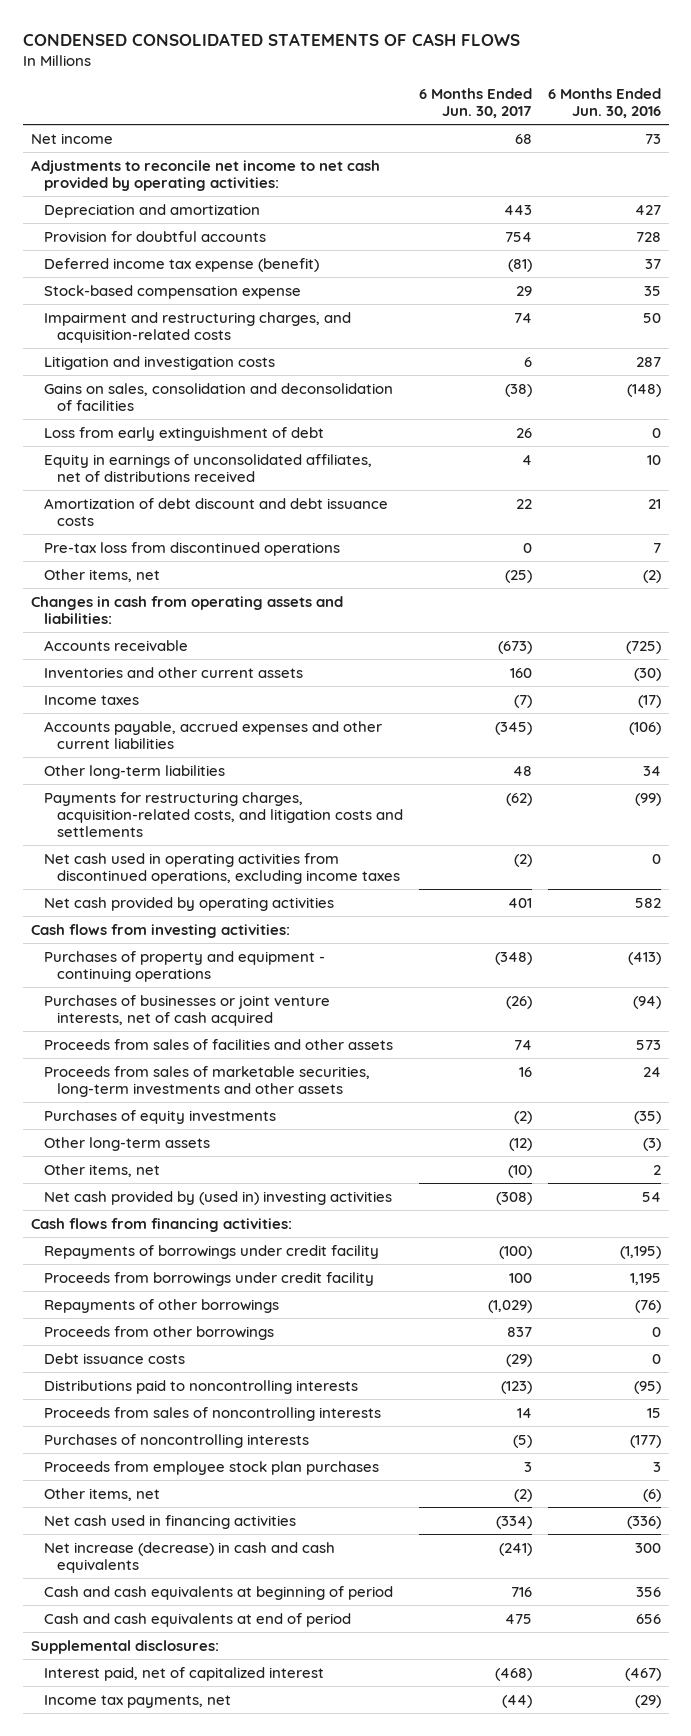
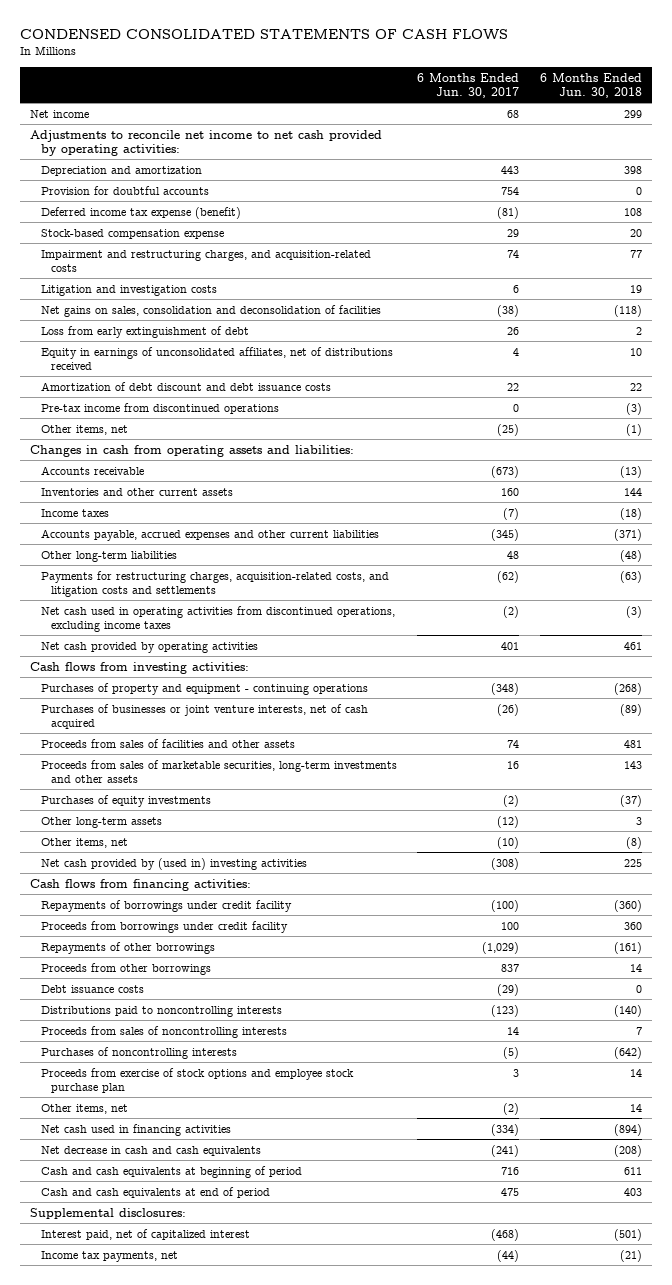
- | 6 Months Ended Jun. 30, 2017 | 6 Months Ended Jun. 30, 2016
+ | 6 Months Ended Jun. 30, 2017 | 6 Months Ended Jun. 30, 2018
- Gains on sales, consolidation and deconsolidation of facilities | (38) | (148)
+ Net gains on sales, consolidation and deconsolidation of facilities | (38) | (118)
- Pre-tax loss from discontinued operations | 0 | 7
+ Pre-tax income from discontinued operations | 0 | (3)
- Proceeds from employee stock plan purchases | 3 | 3
+ Proceeds from exercise of stock options and employee stock purchase plan | 3 | 14
- Net increase (decrease) in cash and cash equivalents | (241) | 300
+ Net decrease in cash and cash equivalents | (241) | (208)

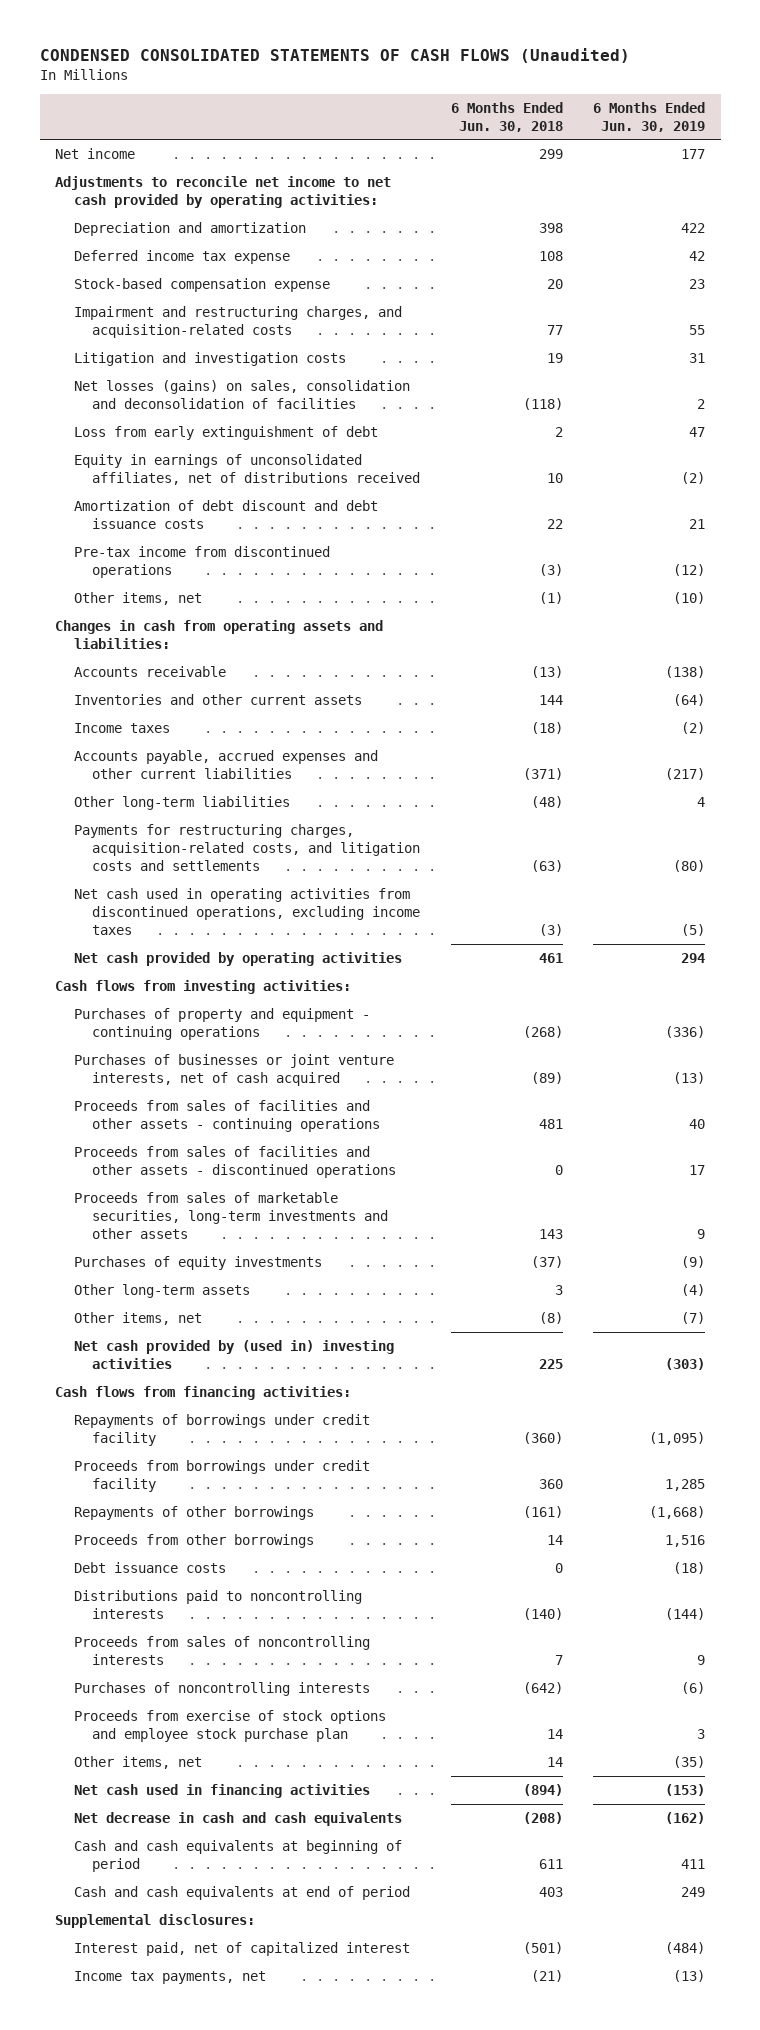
- CONDENSED CONSOLIDATED STATEMENTS OF CASH FLOWS
+ CONDENSED CONSOLIDATED STATEMENTS OF CASH FLOWS (Unaudited)
- | 6 Months Ended Jun. 30, 2017 | 6 Months Ended Jun. 30, 2018
+ | 6 Months Ended Jun. 30, 2018 | 6 Months Ended Jun. 30, 2019
- Provision for doubtful accounts | 754 | 0
- Deferred income tax expense (benefit) | (81) | 108
+ Deferred income tax expense | 108 | 42
- Net gains on sales, consolidation and deconsolidation of facilities | (38) | (118)
+ Net losses (gains) on sales, consolidation and deconsolidation of facilities | (118) | 2
- Proceeds from sales of facilities and other assets | 74 | 481
+ Proceeds from sales of facilities and other assets - continuing operations | 481 | 40
+ Proceeds from sales of facilities and other assets - discontinued operations | 0 | 17

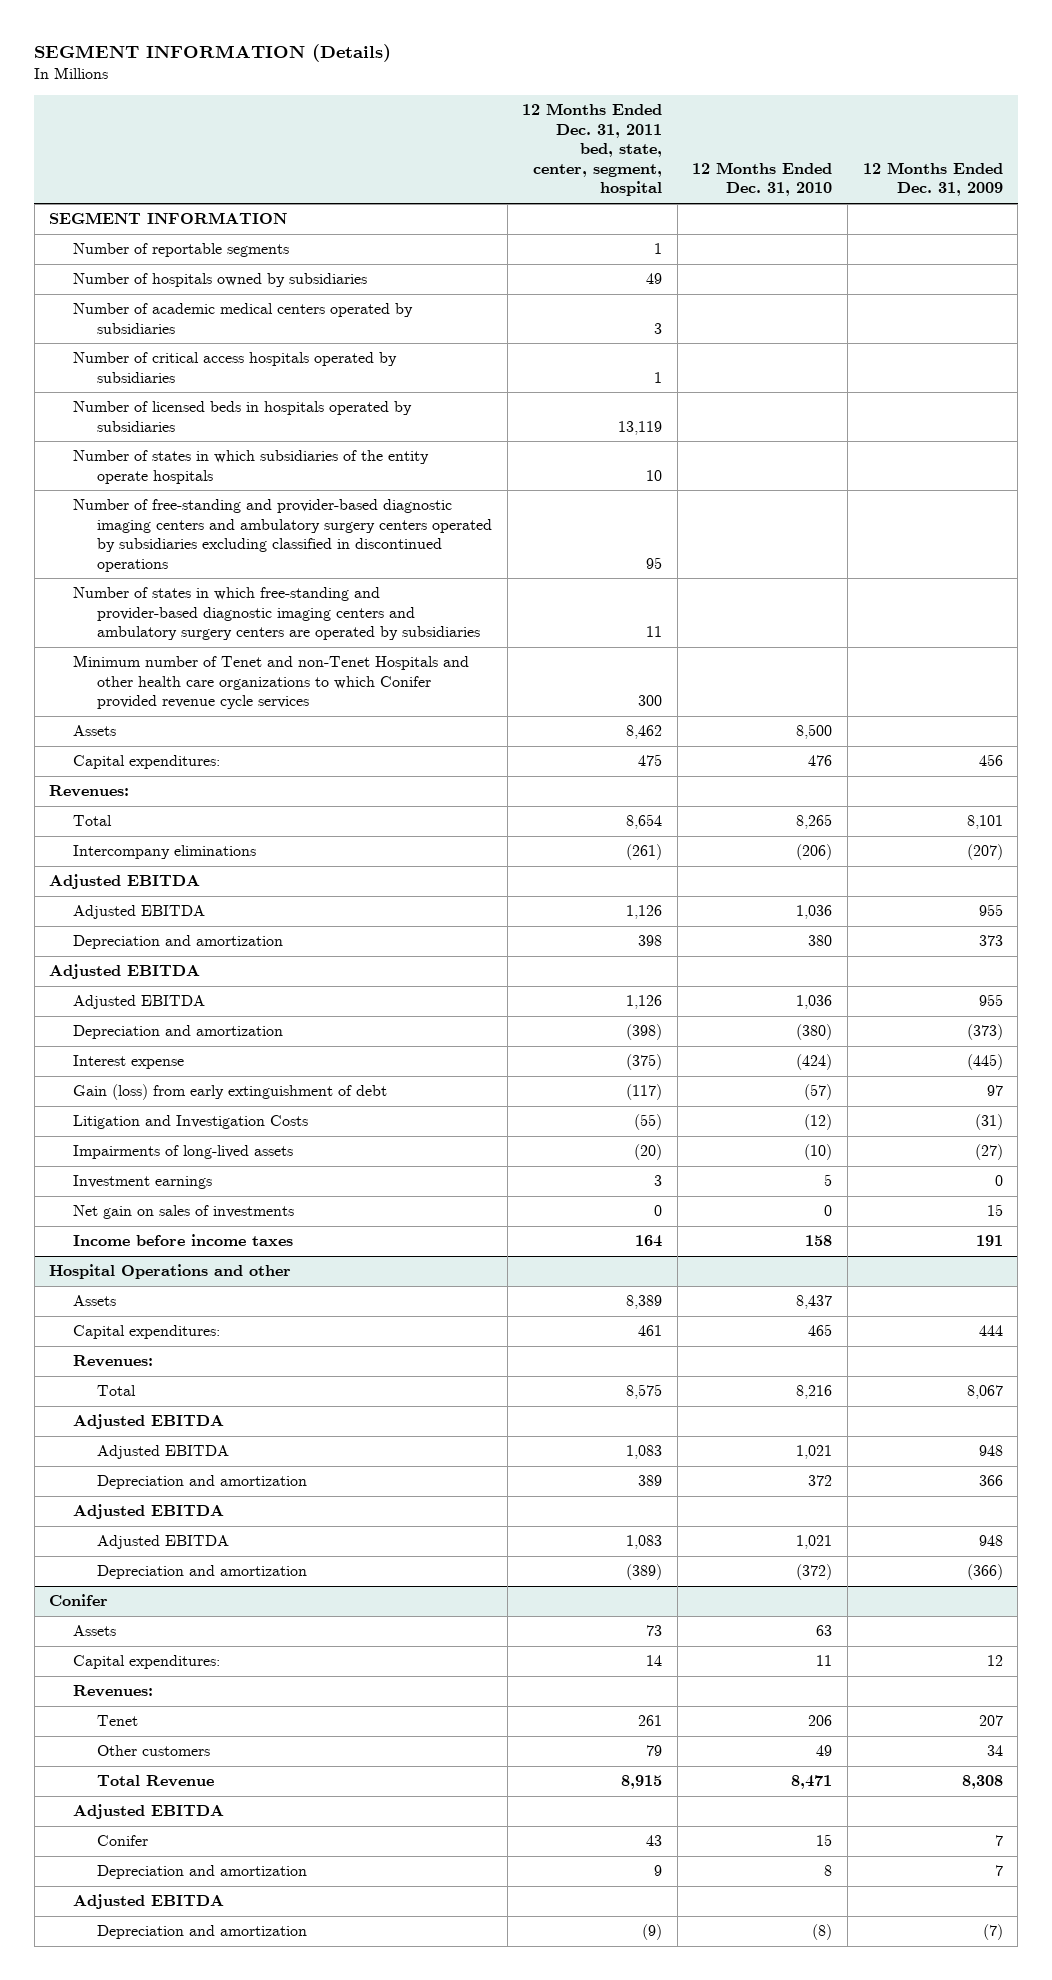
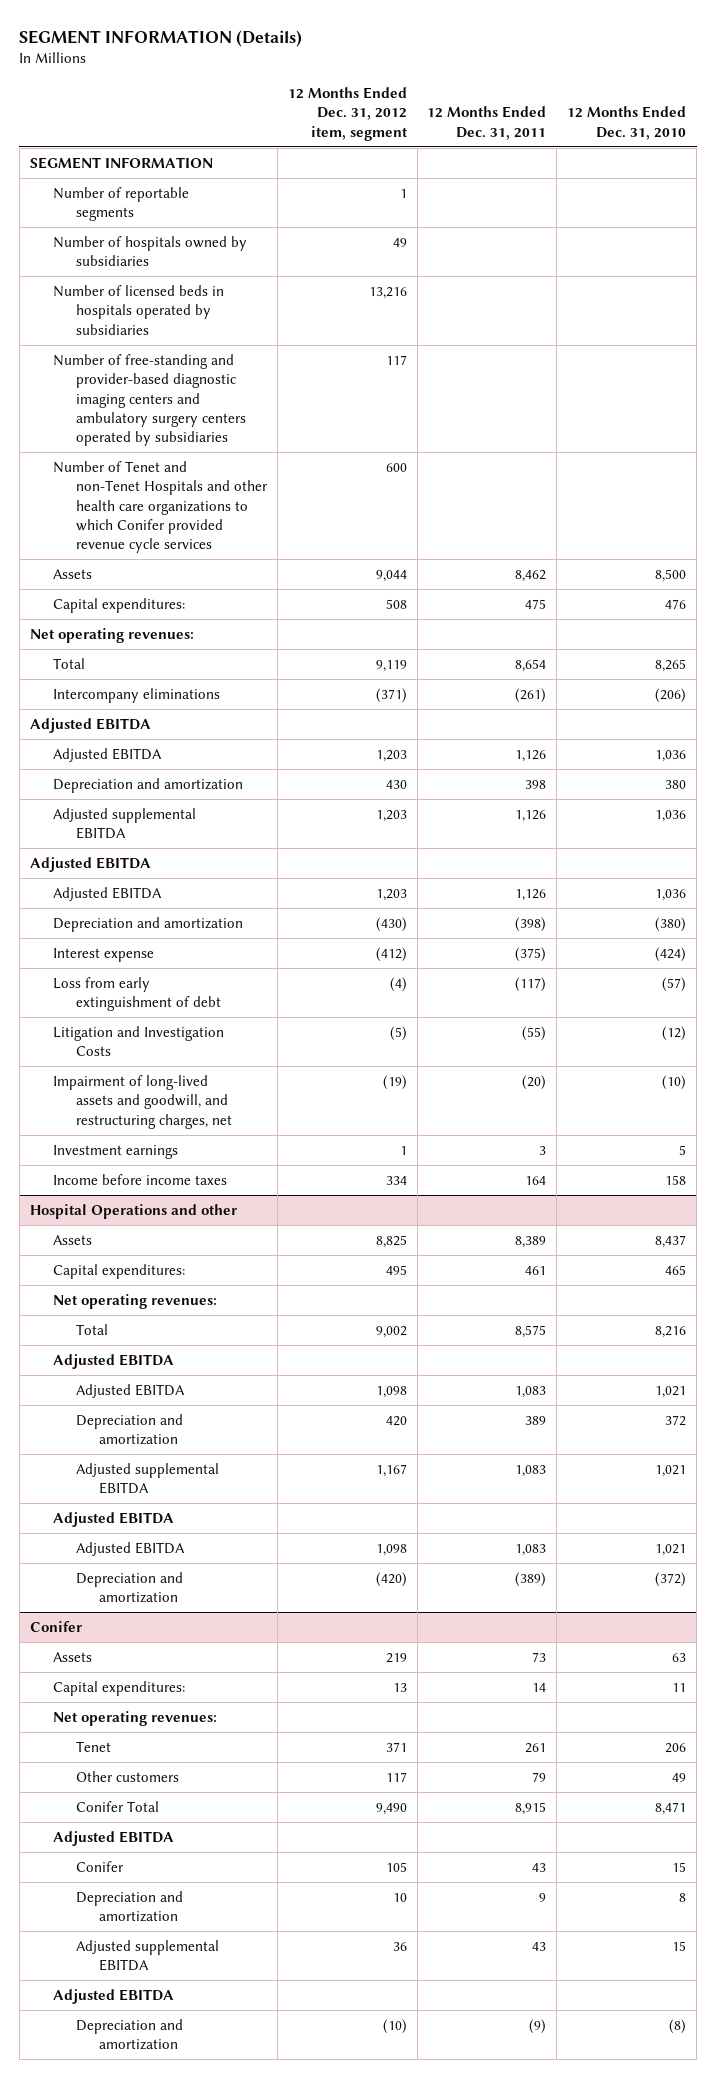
- | 12 Months Ended Dec. 31, 2011 bed, state, center, segment, hospital | 12 Months Ended Dec. 31, 2010 | 12 Months Ended Dec. 31, 2009
+ | 12 Months Ended Dec. 31, 2012 item, segment | 12 Months Ended Dec. 31, 2011 | 12 Months Ended Dec. 31, 2010
- Number of academic medical centers operated by subsidiaries | 3 | |
- Number of critical access hospitals operated by subsidiaries | 1 | |
- Number of states in which subsidiaries of the entity operate hospitals | 10 | |
- Number of free-standing and provider-based diagnostic imaging centers and ambulatory surgery centers operated by subsidiaries excluding classified in discontinued operations | 95 | |
- Number of states in which free-standing and provider-based diagnostic imaging centers and ambulatory surgery centers are operated by subsidiaries | 11 | |
- Minimum number of Tenet and non-Tenet Hospitals and other health care organizations to which Conifer provided revenue cycle services | 300 | |
+ Number of free-standing and provider-based diagnostic imaging centers and ambulatory surgery centers operated by subsidiaries | 117 | |
+ Number of Tenet and non-Tenet Hospitals and other health care organizations to which Conifer provided revenue cycle services | 600 | |
- Revenues:
+ Net operating revenues:
+ Adjusted supplemental EBITDA | 1,203 | 1,126 | 1,036
- Gain (loss) from early extinguishment of debt | (117) | (57) | 97
+ Loss from early extinguishment of debt | (4) | (117) | (57)
- Impairments of long-lived assets | (20) | (10) | (27)
+ Impairment of long-lived assets and goodwill, and restructuring charges, net | (19) | (20) | (10)
- Net gain on sales of investments | 0 | 0 | 15
@ Hospital Operations and other
- Revenues:
+ Net operating revenues:
+ Adjusted supplemental EBITDA | 1,167 | 1,083 | 1,021
@ Conifer
- Revenues:
+ Net operating revenues:
- Total Revenue | 8,915 | 8,471 | 8,308
+ Conifer Total | 9,490 | 8,915 | 8,471
+ Adjusted supplemental EBITDA | 36 | 43 | 15

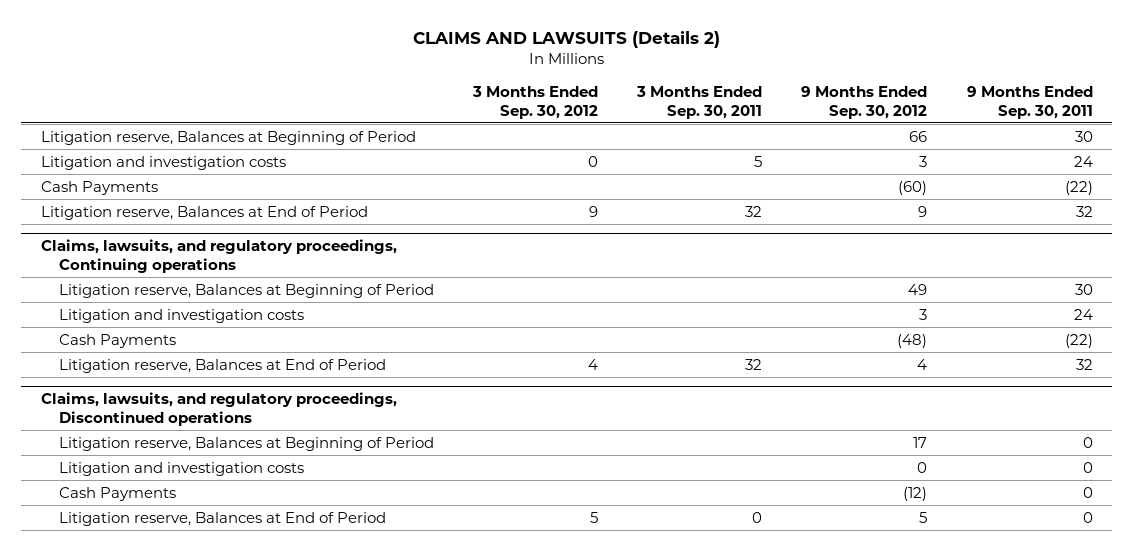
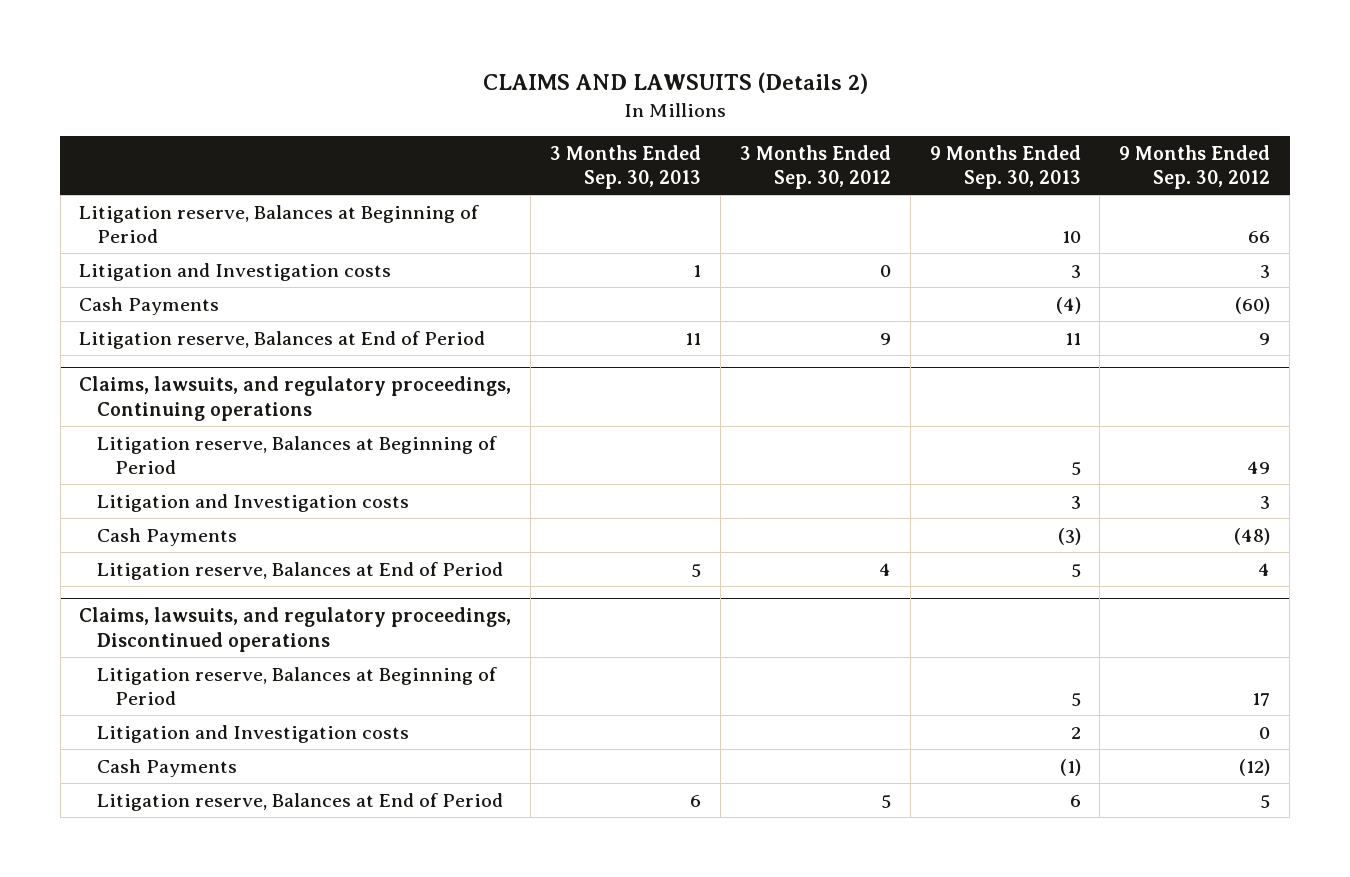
- | 3 Months Ended Sep. 30, 2012 | 3 Months Ended Sep. 30, 2011 | 9 Months Ended Sep. 30, 2012 | 9 Months Ended Sep. 30, 2011
+ | 3 Months Ended Sep. 30, 2013 | 3 Months Ended Sep. 30, 2012 | 9 Months Ended Sep. 30, 2013 | 9 Months Ended Sep. 30, 2012
- Litigation and investigation costs | 0 | 5 | 3 | 24
+ Litigation and Investigation costs | 1 | 0 | 3 | 3
@ Claims, lawsuits, and regulatory proceedings, Continuing operations
- Litigation and investigation costs | | | 3 | 24
+ Litigation and Investigation costs | | | 3 | 3
@ Claims, lawsuits, and regulatory proceedings, Discontinued operations
- Litigation and investigation costs | | | 0 | 0
+ Litigation and Investigation costs | | | 2 | 0

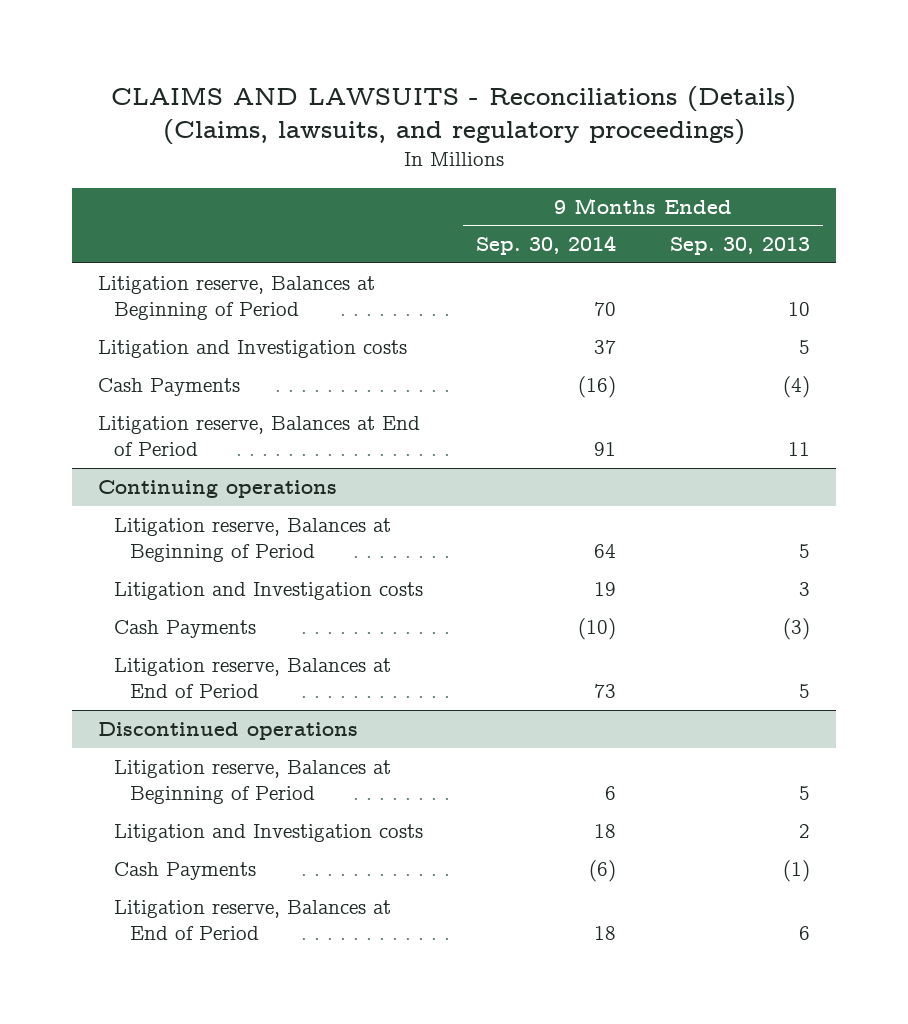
- CLAIMS AND LAWSUITS (Details 2)
+ CLAIMS AND LAWSUITS - Reconciliations (Details) (Claims, lawsuits, and regulatory proceedings)
- | 3 Months Ended Sep. 30, 2013 | 3 Months Ended Sep. 30, 2012 | 9 Months Ended Sep. 30, 2013 | 9 Months Ended Sep. 30, 2012
+ | 9 Months Ended Sep. 30, 2014 | 9 Months Ended Sep. 30, 2013
- Litigation and Investigation costs | 1 | 0 | 3 | 3
+ Litigation and Investigation costs | 37 | 5
- Claims, lawsuits, and regulatory proceedings, Continuing operations
+ Continuing operations
- Claims, lawsuits, and regulatory proceedings, Discontinued operations
+ Discontinued operations

